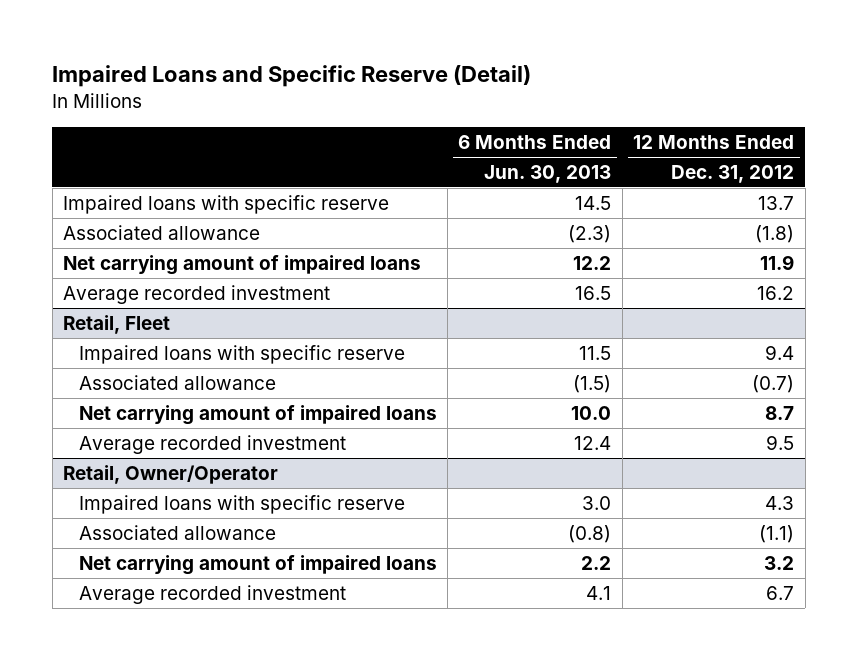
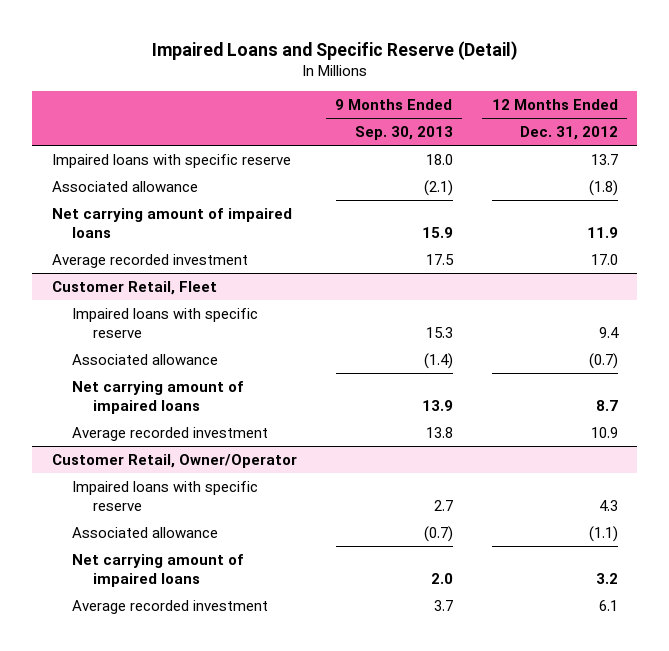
- | 6 Months Ended Jun. 30, 2013 | 12 Months Ended Dec. 31, 2012
+ | 9 Months Ended Sep. 30, 2013 | 12 Months Ended Dec. 31, 2012
- Average recorded investment | 16.5 | 16.2
- Retail, Fleet
+ Average recorded investment | 17.5 | 17.0
+ Customer Retail, Fleet
- Average recorded investment | 12.4 | 9.5
- Retail, Owner/Operator
+ Average recorded investment | 13.8 | 10.9
+ Customer Retail, Owner/Operator
- Average recorded investment | 4.1 | 6.7
+ Average recorded investment | 3.7 | 6.1

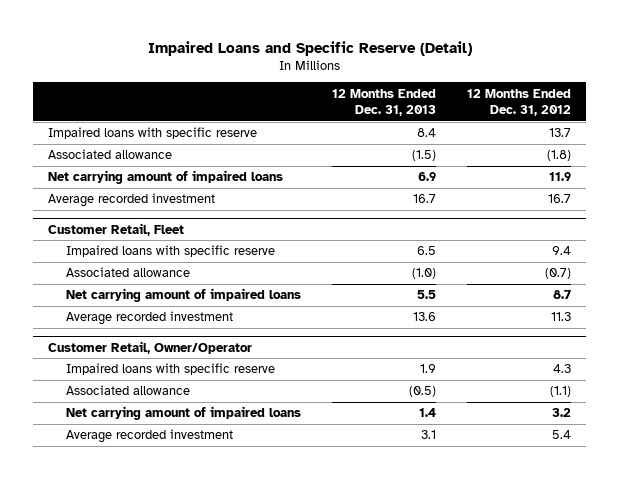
- | 9 Months Ended Sep. 30, 2013 | 12 Months Ended Dec. 31, 2012
+ | 12 Months Ended Dec. 31, 2013 | 12 Months Ended Dec. 31, 2012
- Average recorded investment | 17.5 | 17.0
+ Average recorded investment | 16.7 | 16.7
@ Customer Retail, Fleet
- Average recorded investment | 13.8 | 10.9
+ Average recorded investment | 13.6 | 11.3
@ Customer Retail, Owner/Operator
- Average recorded investment | 3.7 | 6.1
+ Average recorded investment | 3.1 | 5.4

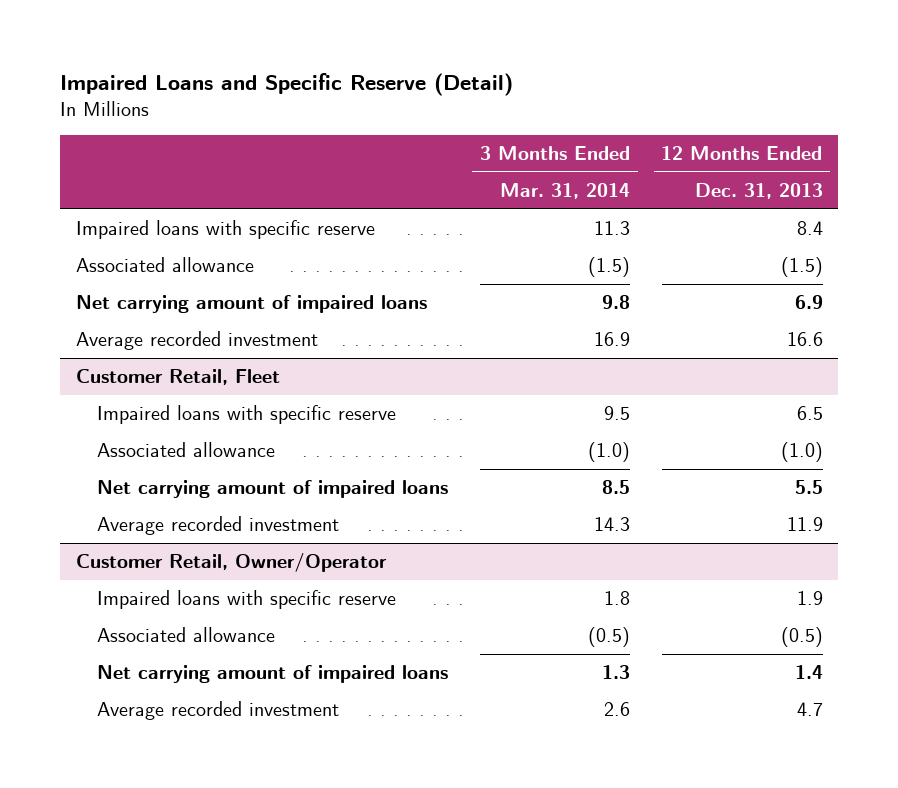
- | 12 Months Ended Dec. 31, 2013 | 12 Months Ended Dec. 31, 2012
+ | 3 Months Ended Mar. 31, 2014 | 12 Months Ended Dec. 31, 2013
- Average recorded investment | 16.7 | 16.7
+ Average recorded investment | 16.9 | 16.6
@ Customer Retail, Fleet
- Average recorded investment | 13.6 | 11.3
+ Average recorded investment | 14.3 | 11.9
@ Customer Retail, Owner/Operator
- Average recorded investment | 3.1 | 5.4
+ Average recorded investment | 2.6 | 4.7

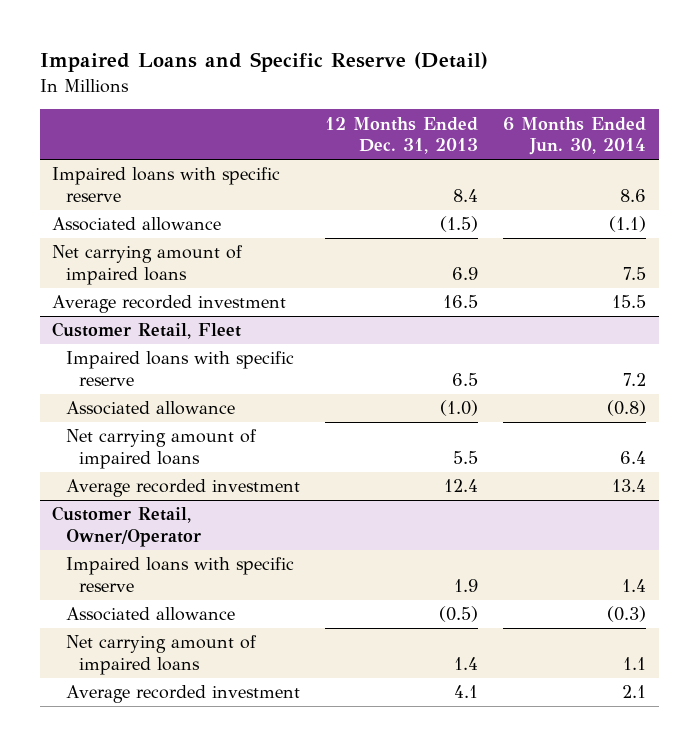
- | 3 Months Ended Mar. 31, 2014 | 12 Months Ended Dec. 31, 2013
+ | 12 Months Ended Dec. 31, 2013 | 6 Months Ended Jun. 30, 2014
- Average recorded investment | 16.9 | 16.6
+ Average recorded investment | 16.5 | 15.5
@ Customer Retail, Fleet
- Average recorded investment | 14.3 | 11.9
+ Average recorded investment | 12.4 | 13.4
@ Customer Retail, Owner/Operator
- Average recorded investment | 2.6 | 4.7
+ Average recorded investment | 4.1 | 2.1

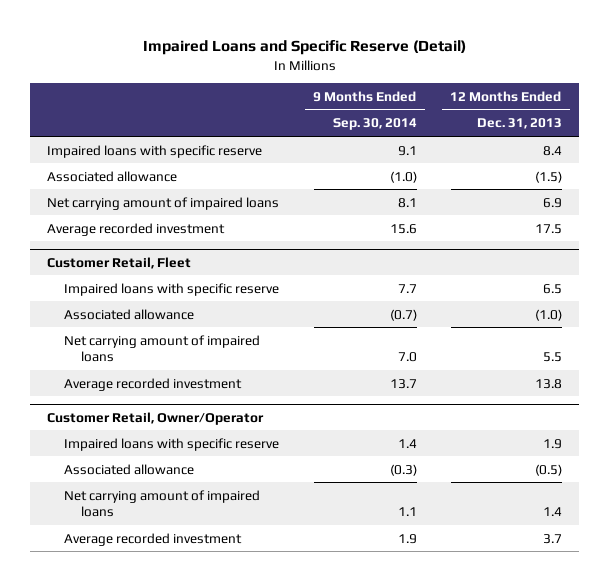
- | 12 Months Ended Dec. 31, 2013 | 6 Months Ended Jun. 30, 2014
+ | 9 Months Ended Sep. 30, 2014 | 12 Months Ended Dec. 31, 2013
- Average recorded investment | 16.5 | 15.5
+ Average recorded investment | 15.6 | 17.5
@ Customer Retail, Fleet
- Average recorded investment | 12.4 | 13.4
+ Average recorded investment | 13.7 | 13.8
@ Customer Retail, Owner/Operator
- Average recorded investment | 4.1 | 2.1
+ Average recorded investment | 1.9 | 3.7

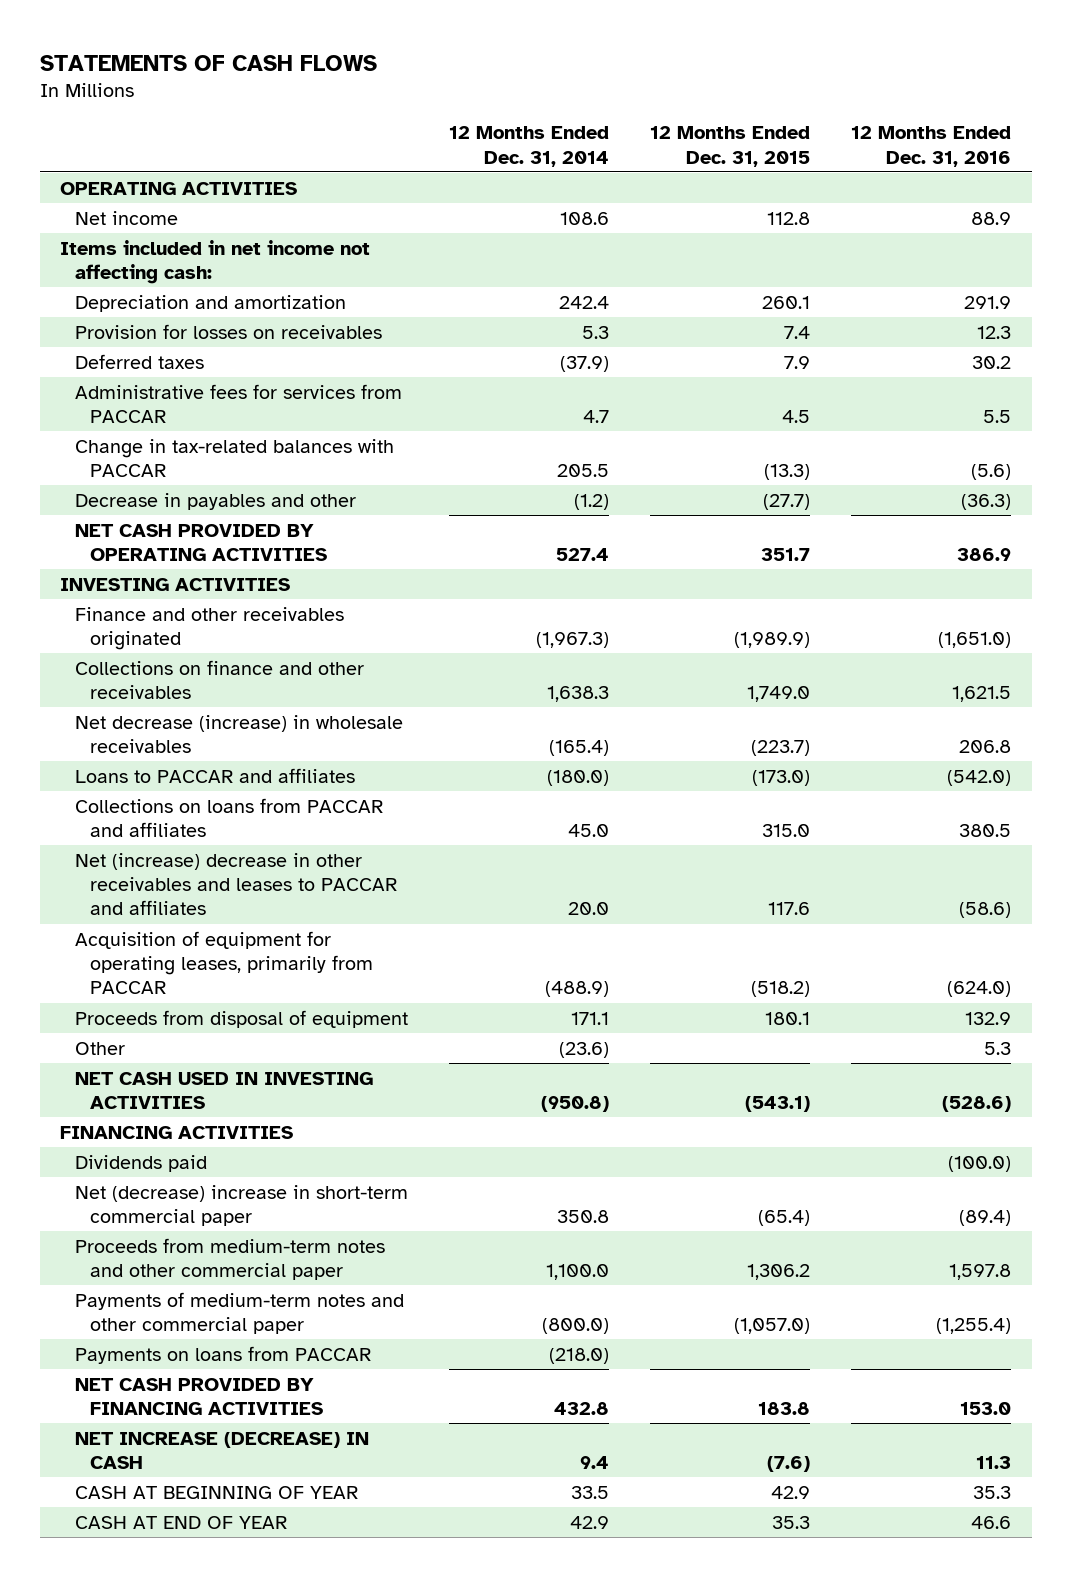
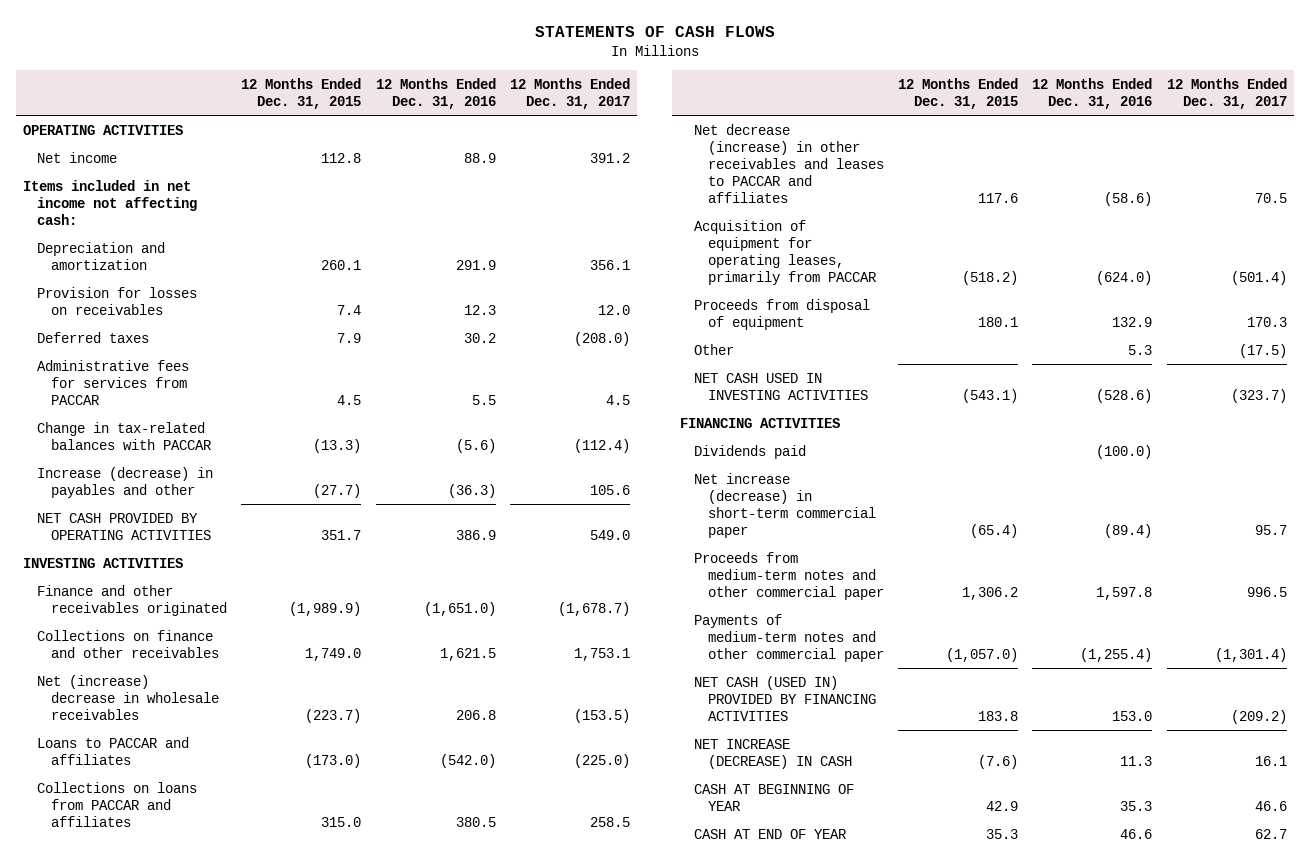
- | 12 Months Ended Dec. 31, 2014 | 12 Months Ended Dec. 31, 2015 | 12 Months Ended Dec. 31, 2016
+ | 12 Months Ended Dec. 31, 2015 | 12 Months Ended Dec. 31, 2016 | 12 Months Ended Dec. 31, 2017
- Decrease in payables and other | (1.2) | (27.7) | (36.3)
+ Increase (decrease) in payables and other | (27.7) | (36.3) | 105.6
- Net decrease (increase) in wholesale receivables | (165.4) | (223.7) | 206.8
+ Net (increase) decrease in wholesale receivables | (223.7) | 206.8 | (153.5)
- Net (increase) decrease in other receivables and leases to PACCAR and affiliates | 20.0 | 117.6 | (58.6)
+ Net decrease (increase) in other receivables and leases to PACCAR and affiliates | 117.6 | (58.6) | 70.5
- Net (decrease) increase in short-term commercial paper | 350.8 | (65.4) | (89.4)
+ Net increase (decrease) in short-term commercial paper | (65.4) | (89.4) | 95.7
- Payments on loans from PACCAR | (218.0) | |
- NET CASH PROVIDED BY FINANCING ACTIVITIES | 432.8 | 183.8 | 153.0
+ NET CASH (USED IN) PROVIDED BY FINANCING ACTIVITIES | 183.8 | 153.0 | (209.2)

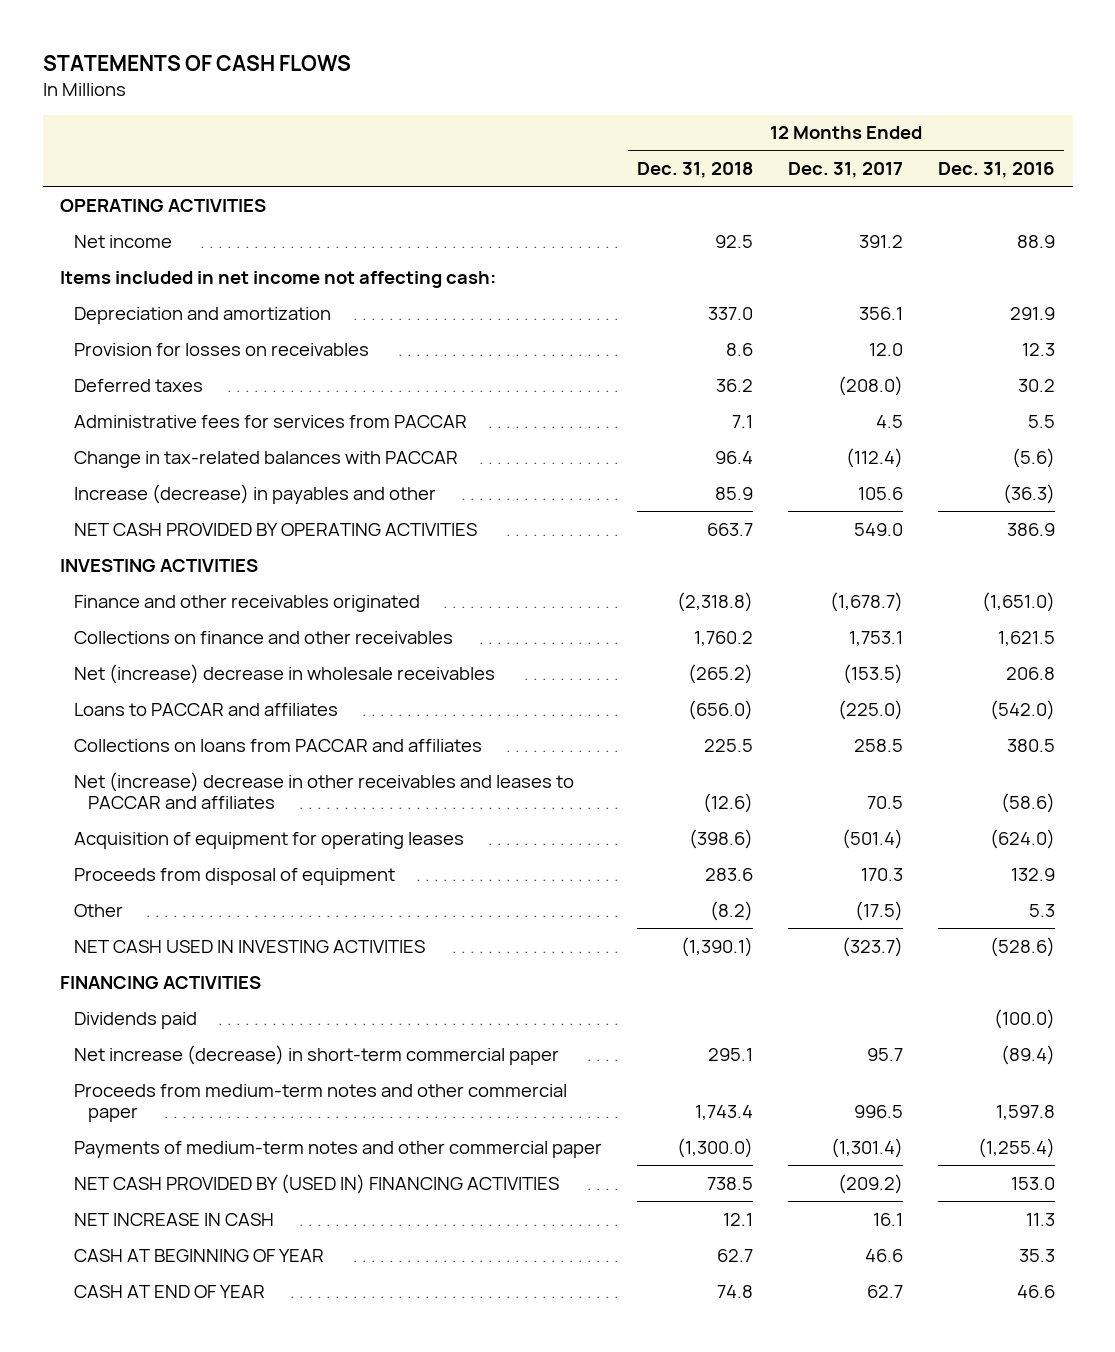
- | 12 Months Ended Dec. 31, 2015 | 12 Months Ended Dec. 31, 2016 | 12 Months Ended Dec. 31, 2017
+ | 12 Months Ended Dec. 31, 2018 | 12 Months Ended Dec. 31, 2017 | 12 Months Ended Dec. 31, 2016
- Net decrease (increase) in other receivables and leases to PACCAR and affiliates | 117.6 | (58.6) | 70.5
- Acquisition of equipment for operating leases, primarily from PACCAR | (518.2) | (624.0) | (501.4)
+ Net (increase) decrease in other receivables and leases to PACCAR and affiliates | (12.6) | 70.5 | (58.6)
+ Acquisition of equipment for operating leases | (398.6) | (501.4) | (624.0)
- NET CASH (USED IN) PROVIDED BY FINANCING ACTIVITIES | 183.8 | 153.0 | (209.2)
- NET INCREASE (DECREASE) IN CASH | (7.6) | 11.3 | 16.1
+ NET CASH PROVIDED BY (USED IN) FINANCING ACTIVITIES | 738.5 | (209.2) | 153.0
+ NET INCREASE IN CASH | 12.1 | 16.1 | 11.3

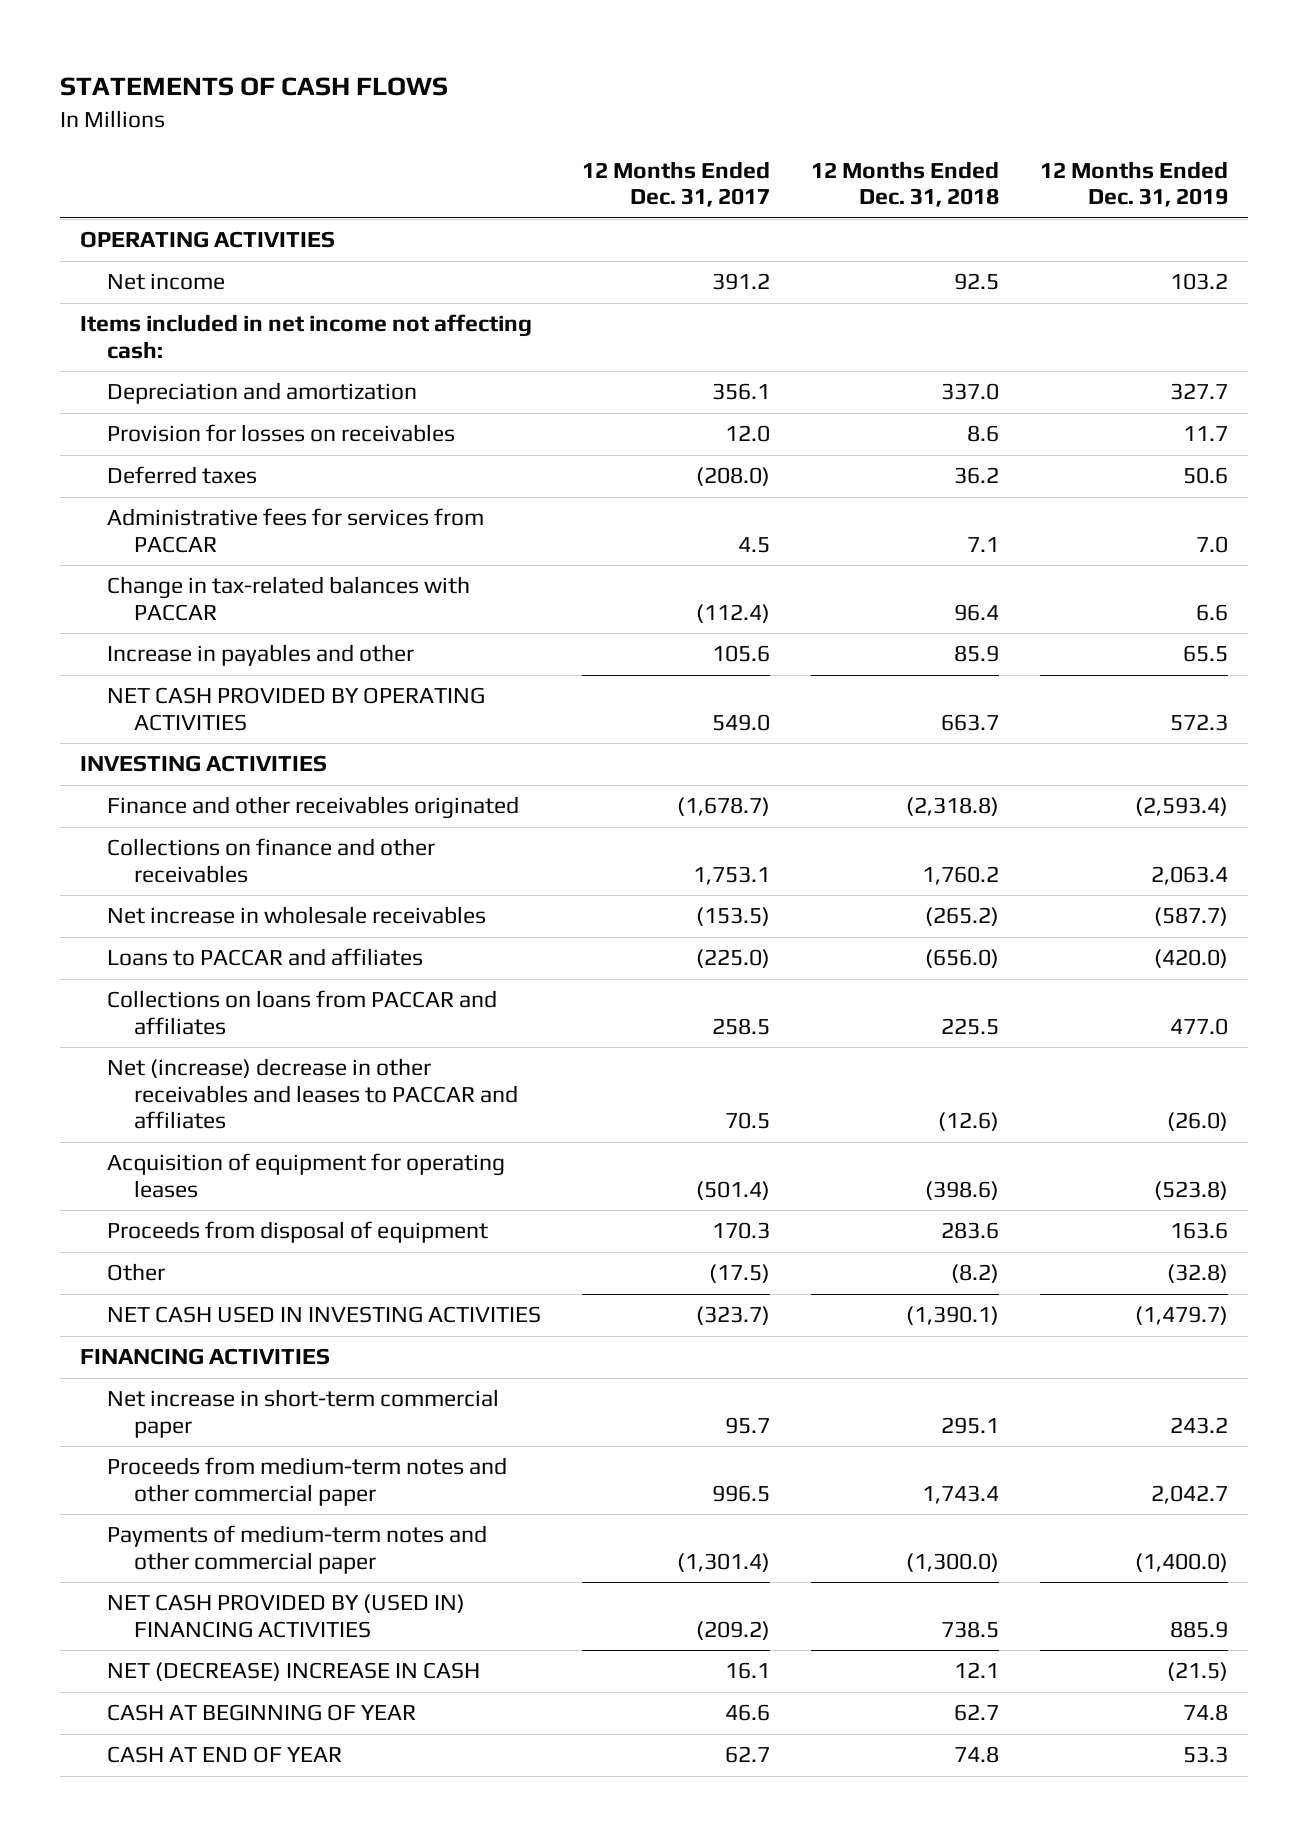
- | 12 Months Ended Dec. 31, 2018 | 12 Months Ended Dec. 31, 2017 | 12 Months Ended Dec. 31, 2016
+ | 12 Months Ended Dec. 31, 2017 | 12 Months Ended Dec. 31, 2018 | 12 Months Ended Dec. 31, 2019
- Increase (decrease) in payables and other | 85.9 | 105.6 | (36.3)
+ Increase in payables and other | 105.6 | 85.9 | 65.5
- Net (increase) decrease in wholesale receivables | (265.2) | (153.5) | 206.8
+ Net increase in wholesale receivables | (153.5) | (265.2) | (587.7)
- Dividends paid | | | (100.0)
- Net increase (decrease) in short-term commercial paper | 295.1 | 95.7 | (89.4)
+ Net increase in short-term commercial paper | 95.7 | 295.1 | 243.2
- NET INCREASE IN CASH | 12.1 | 16.1 | 11.3
+ NET (DECREASE) INCREASE IN CASH | 16.1 | 12.1 | (21.5)

